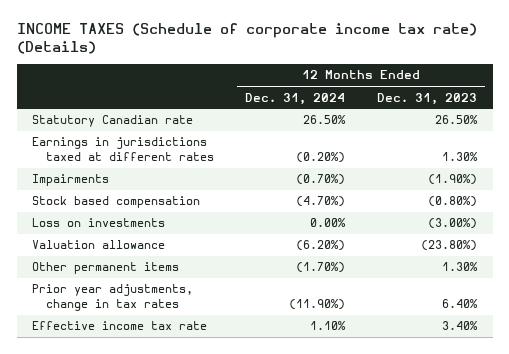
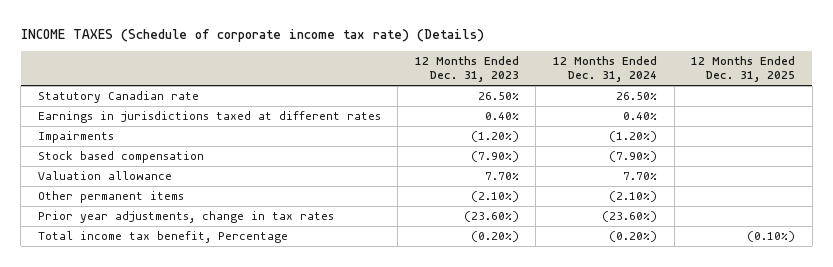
- | 12 Months Ended Dec. 31, 2024 | 12 Months Ended Dec. 31, 2023
+ | 12 Months Ended Dec. 31, 2023 | 12 Months Ended Dec. 31, 2024 | 12 Months Ended Dec. 31, 2025
- Earnings in jurisdictions taxed at different rates | (0.20%) | 1.30%
- Impairments | (0.70%) | (1.90%)
- Stock based compensation | (4.70%) | (0.80%)
- Loss on investments | 0.00% | (3.00%)
- Valuation allowance | (6.20%) | (23.80%)
- Other permanent items | (1.70%) | 1.30%
- Prior year adjustments, change in tax rates | (11.90%) | 6.40%
- Effective income tax rate | 1.10% | 3.40%
+ Earnings in jurisdictions taxed at different rates | 0.40% | 0.40% |
+ Impairments | (1.20%) | (1.20%) |
+ Stock based compensation | (7.90%) | (7.90%) |
+ Valuation allowance | 7.70% | 7.70% |
+ Other permanent items | (2.10%) | (2.10%) |
+ Prior year adjustments, change in tax rates | (23.60%) | (23.60%) |
+ Total income tax benefit, Percentage | (0.20%) | (0.20%) | (0.10%)

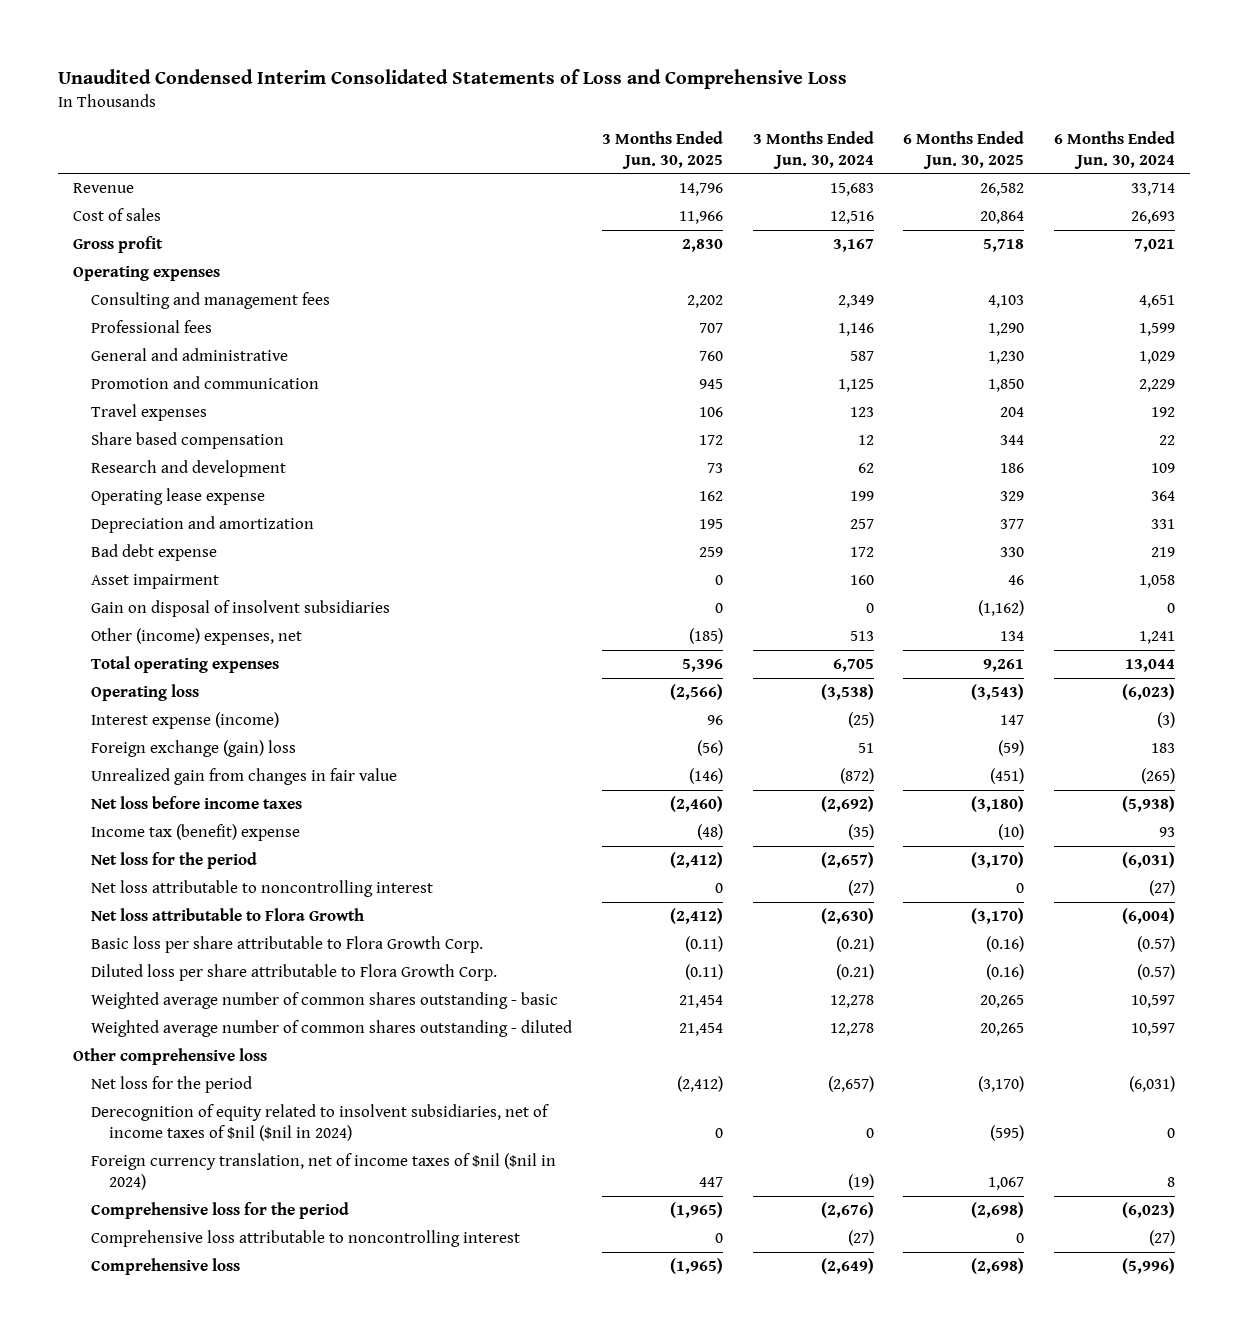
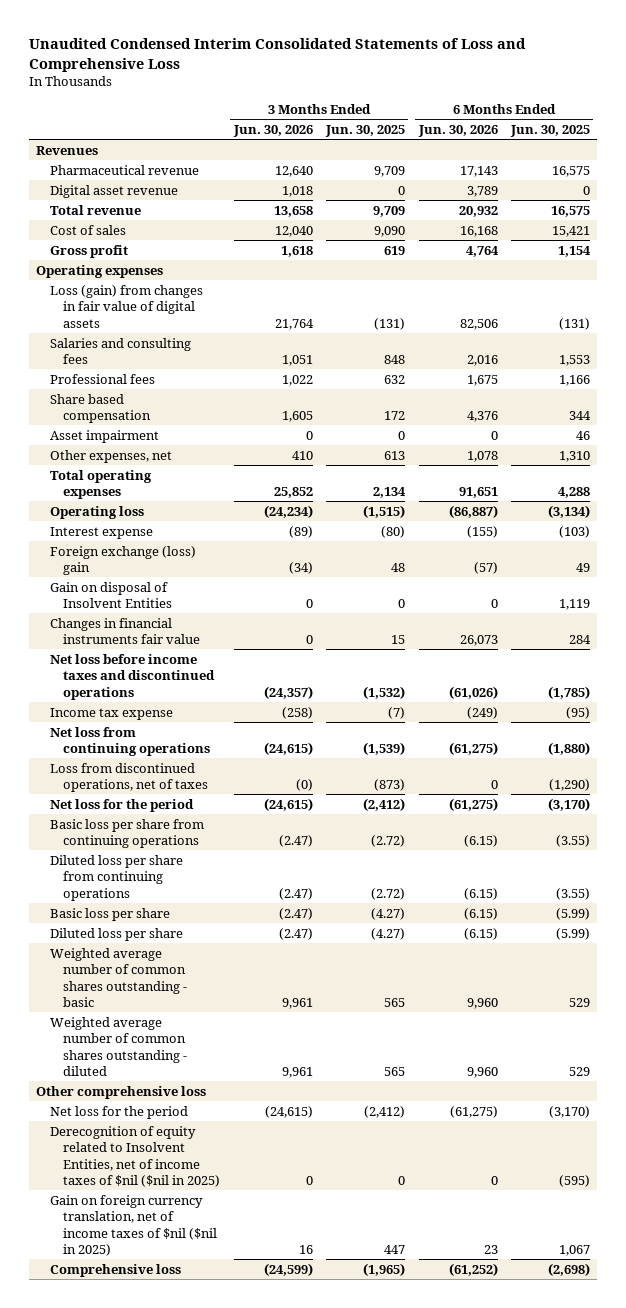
- | 3 Months Ended Jun. 30, 2025 | 3 Months Ended Jun. 30, 2024 | 6 Months Ended Jun. 30, 2025 | 6 Months Ended Jun. 30, 2024
+ | 3 Months Ended Jun. 30, 2026 | 3 Months Ended Jun. 30, 2025 | 6 Months Ended Jun. 30, 2026 | 6 Months Ended Jun. 30, 2025
- Revenue | 14,796 | 15,683 | 26,582 | 33,714
- Cost of sales | 11,966 | 12,516 | 20,864 | 26,693
- Gross profit | 2,830 | 3,167 | 5,718 | 7,021
+ Revenues
+ Pharmaceutical revenue | 12,640 | 9,709 | 17,143 | 16,575
+ Digital asset revenue | 1,018 | 0 | 3,789 | 0
+ Total revenue | 13,658 | 9,709 | 20,932 | 16,575
+ Cost of sales | 12,040 | 9,090 | 16,168 | 15,421
+ Gross profit | 1,618 | 619 | 4,764 | 1,154
- Consulting and management fees | 2,202 | 2,349 | 4,103 | 4,651
- Professional fees | 707 | 1,146 | 1,290 | 1,599
- General and administrative | 760 | 587 | 1,230 | 1,029
- Promotion and communication | 945 | 1,125 | 1,850 | 2,229
- Travel expenses | 106 | 123 | 204 | 192
+ Loss (gain) from changes in fair value of digital assets | 21,764 | (131) | 82,506 | (131)
+ Salaries and consulting fees | 1,051 | 848 | 2,016 | 1,553
+ Professional fees | 1,022 | 632 | 1,675 | 1,166
- Research and development | 73 | 62 | 186 | 109
- Operating lease expense | 162 | 199 | 329 | 364
- Depreciation and amortization | 195 | 257 | 377 | 331
- Bad debt expense | 259 | 172 | 330 | 219
- Gain on disposal of insolvent subsidiaries | 0 | 0 | (1,162) | 0
- Other (income) expenses, net | (185) | 513 | 134 | 1,241
- Total operating expenses | 5,396 | 6,705 | 9,261 | 13,044
- Operating loss | (2,566) | (3,538) | (3,543) | (6,023)
- Interest expense (income) | 96 | (25) | 147 | (3)
- Foreign exchange (gain) loss | (56) | 51 | (59) | 183
- Unrealized gain from changes in fair value | (146) | (872) | (451) | (265)
- Net loss before income taxes | (2,460) | (2,692) | (3,180) | (5,938)
- Income tax (benefit) expense | (48) | (35) | (10) | 93
+ Other expenses, net | 410 | 613 | 1,078 | 1,310
+ Total operating expenses | 25,852 | 2,134 | 91,651 | 4,288
+ Operating loss | (24,234) | (1,515) | (86,887) | (3,134)
+ Interest expense | (89) | (80) | (155) | (103)
+ Foreign exchange (loss) gain | (34) | 48 | (57) | 49
+ Gain on disposal of Insolvent Entities | 0 | 0 | 0 | 1,119
+ Changes in financial instruments fair value | 0 | 15 | 26,073 | 284
+ Net loss before income taxes and discontinued operations | (24,357) | (1,532) | (61,026) | (1,785)
+ Income tax expense | (258) | (7) | (249) | (95)
+ Net loss from continuing operations | (24,615) | (1,539) | (61,275) | (1,880)
+ Loss from discontinued operations, net of taxes | (0) | (873) | 0 | (1,290)
- Net loss attributable to noncontrolling interest | 0 | (27) | 0 | (27)
- Net loss attributable to Flora Growth | (2,412) | (2,630) | (3,170) | (6,004)
- Basic loss per share attributable to Flora Growth Corp. | (0.11) | (0.21) | (0.16) | (0.57)
- Diluted loss per share attributable to Flora Growth Corp. | (0.11) | (0.21) | (0.16) | (0.57)
- Weighted average number of common shares outstanding - basic | 21,454 | 12,278 | 20,265 | 10,597
- Weighted average number of common shares outstanding - diluted | 21,454 | 12,278 | 20,265 | 10,597
+ Basic loss per share from continuing operations | (2.47) | (2.72) | (6.15) | (3.55)
+ Diluted loss per share from continuing operations | (2.47) | (2.72) | (6.15) | (3.55)
+ Basic loss per share | (2.47) | (4.27) | (6.15) | (5.99)
+ Diluted loss per share | (2.47) | (4.27) | (6.15) | (5.99)
+ Weighted average number of common shares outstanding - basic | 9,961 | 565 | 9,960 | 529
+ Weighted average number of common shares outstanding - diluted | 9,961 | 565 | 9,960 | 529
- Derecognition of equity related to insolvent subsidiaries, net of income taxes of $nil ($nil in 2024) | 0 | 0 | (595) | 0
- Foreign currency translation, net of income taxes of $nil ($nil in 2024) | 447 | (19) | 1,067 | 8
- Comprehensive loss for the period | (1,965) | (2,676) | (2,698) | (6,023)
- Comprehensive loss attributable to noncontrolling interest | 0 | (27) | 0 | (27)
+ Derecognition of equity related to Insolvent Entities, net of income taxes of $nil ($nil in 2025) | 0 | 0 | 0 | (595)
+ Gain on foreign currency translation, net of income taxes of $nil ($nil in 2025) | 16 | 447 | 23 | 1,067

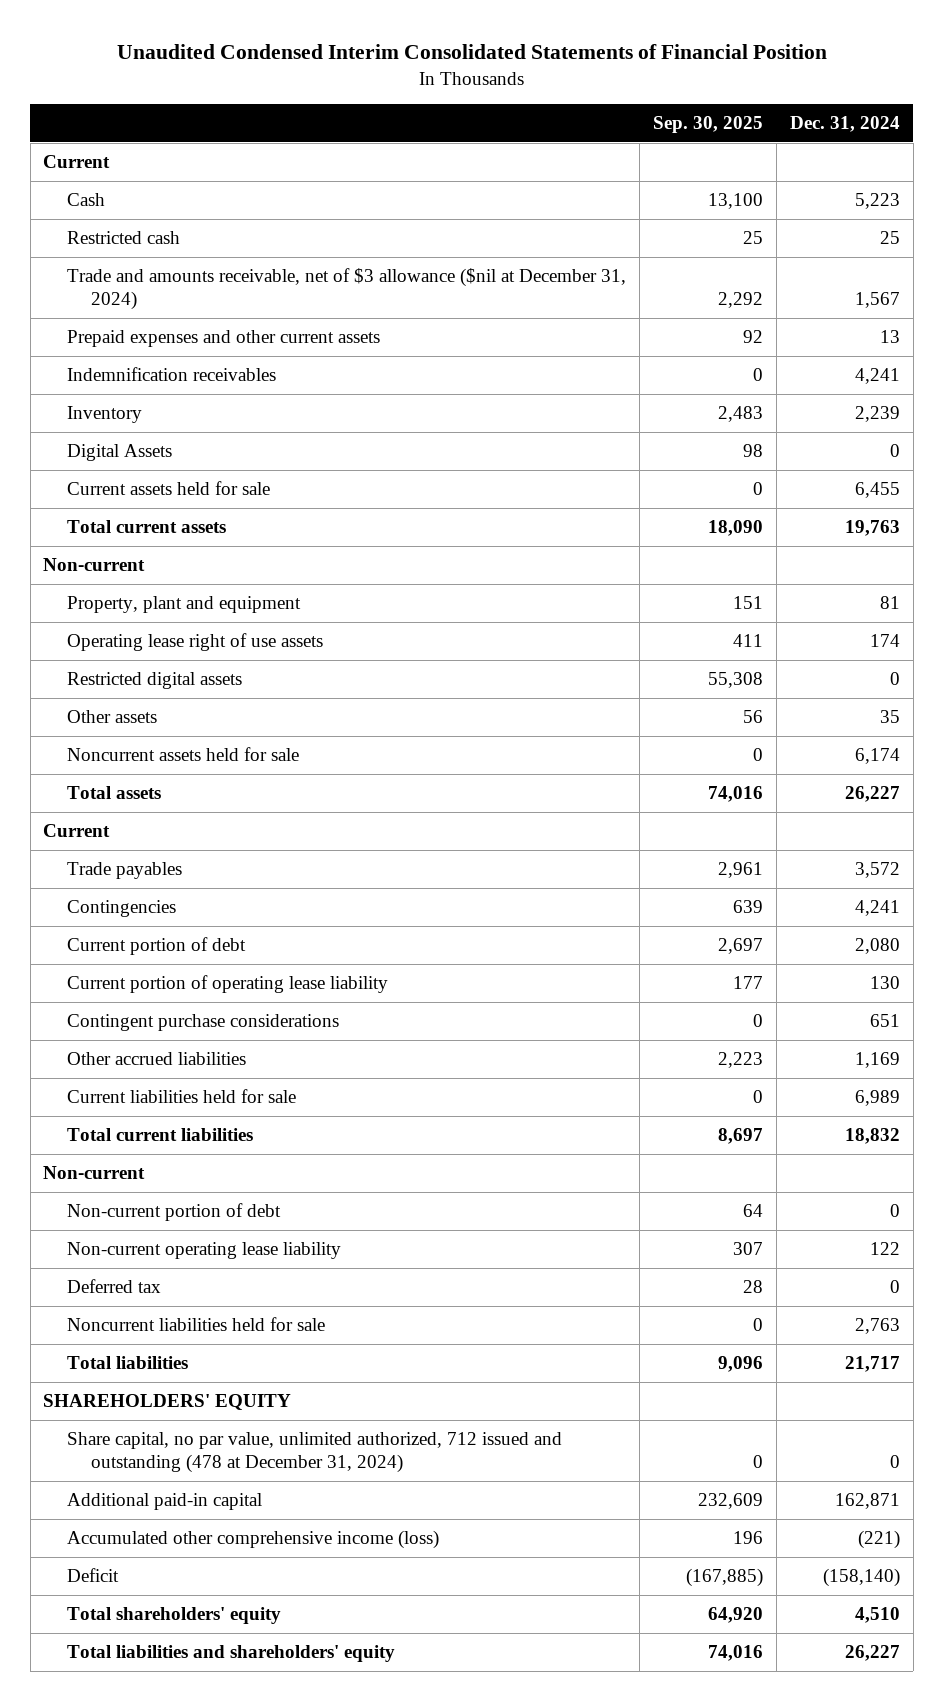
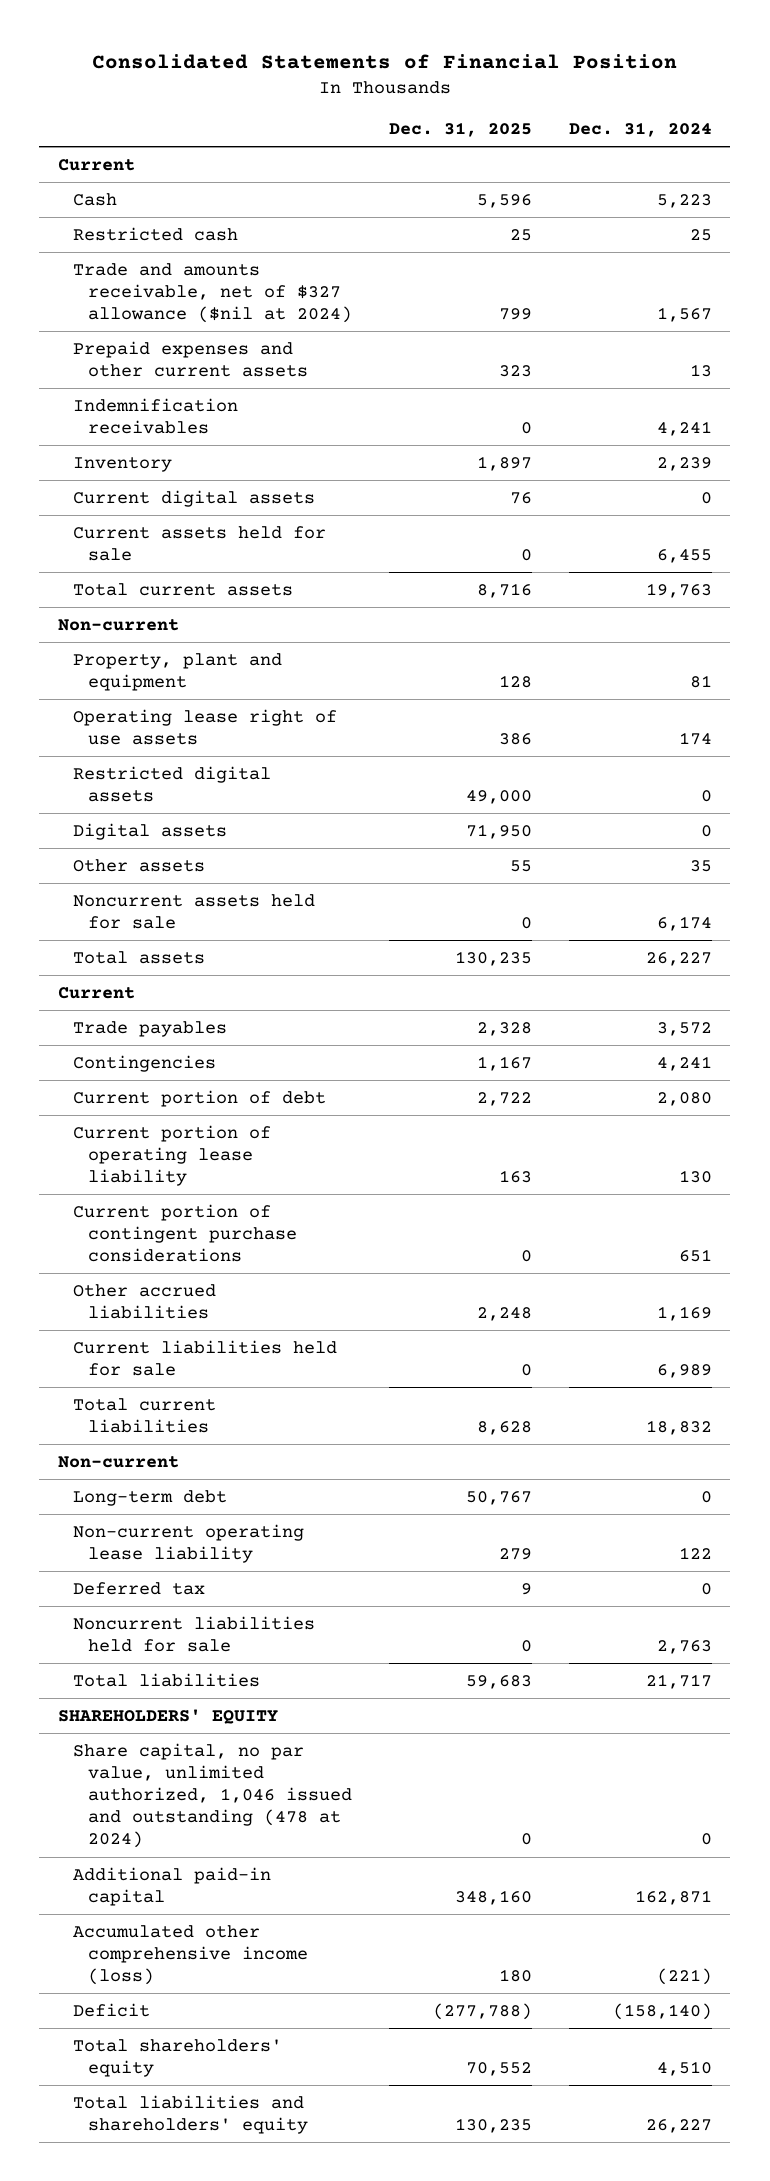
- Unaudited Condensed Interim Consolidated Statements of Financial Position
+ Consolidated Statements of Financial Position
- | Sep. 30, 2025 | Dec. 31, 2024
+ | Dec. 31, 2025 | Dec. 31, 2024
- Trade and amounts receivable, net of $3 allowance ($nil at December 31, 2024) | 2,292 | 1,567
+ Trade and amounts receivable, net of $327 allowance ($nil at 2024) | 799 | 1,567
- Digital Assets | 98 | 0
+ Current digital assets | 76 | 0
+ Digital assets | 71,950 | 0
- Contingent purchase considerations | 0 | 651
+ Current portion of contingent purchase considerations | 0 | 651
- Non-current portion of debt | 64 | 0
+ Long-term debt | 50,767 | 0
- Share capital, no par value, unlimited authorized, 712 issued and outstanding (478 at December 31, 2024) | 0 | 0
+ Share capital, no par value, unlimited authorized, 1,046 issued and outstanding (478 at 2024) | 0 | 0

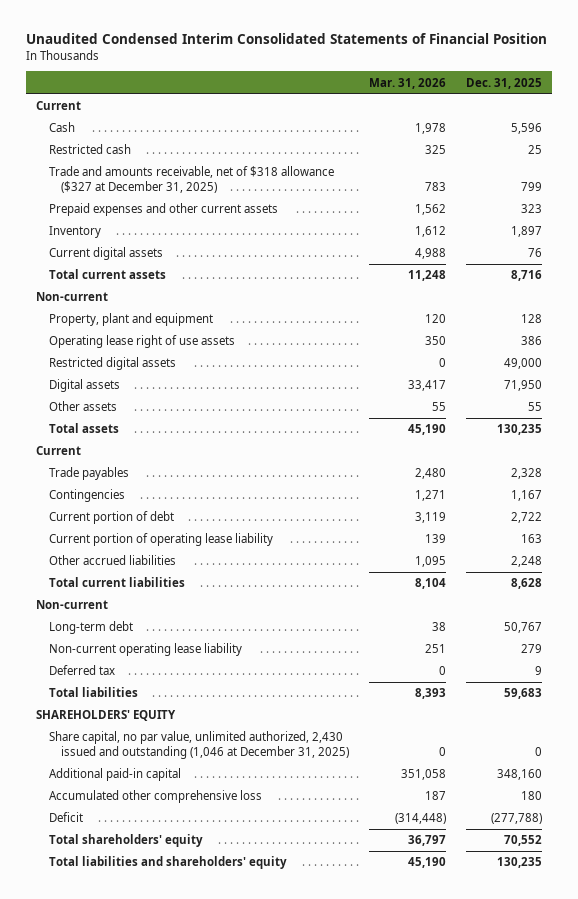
- Consolidated Statements of Financial Position
+ Unaudited Condensed Interim Consolidated Statements of Financial Position
- | Dec. 31, 2025 | Dec. 31, 2024
+ | Mar. 31, 2026 | Dec. 31, 2025
- Trade and amounts receivable, net of $327 allowance ($nil at 2024) | 799 | 1,567
+ Trade and amounts receivable, net of $318 allowance ($327 at December 31, 2025) | 783 | 799
- Indemnification receivables | 0 | 4,241
- Current assets held for sale | 0 | 6,455
- Noncurrent assets held for sale | 0 | 6,174
- Current portion of contingent purchase considerations | 0 | 651
- Current liabilities held for sale | 0 | 6,989
- Noncurrent liabilities held for sale | 0 | 2,763
- Share capital, no par value, unlimited authorized, 1,046 issued and outstanding (478 at 2024) | 0 | 0
+ Share capital, no par value, unlimited authorized, 2,430 issued and outstanding (1,046 at December 31, 2025) | 0 | 0
- Accumulated other comprehensive income (loss) | 180 | (221)
+ Accumulated other comprehensive loss | 187 | 180

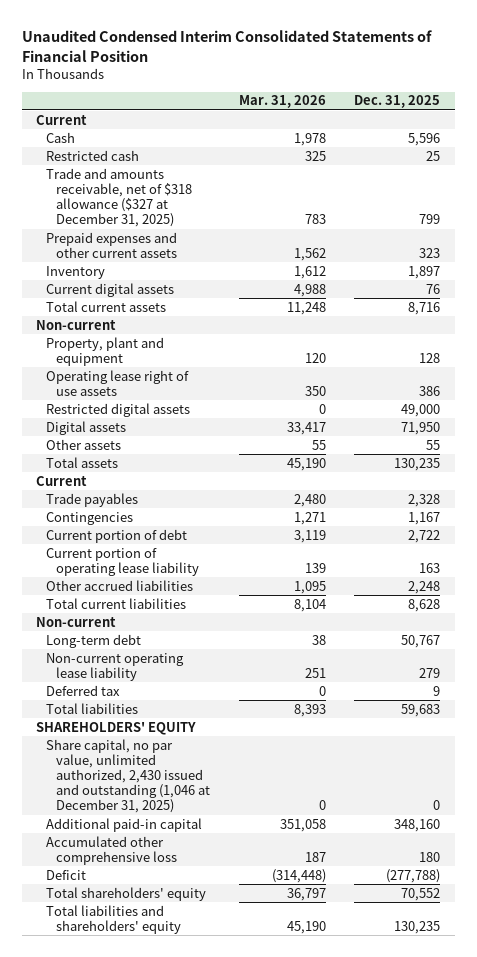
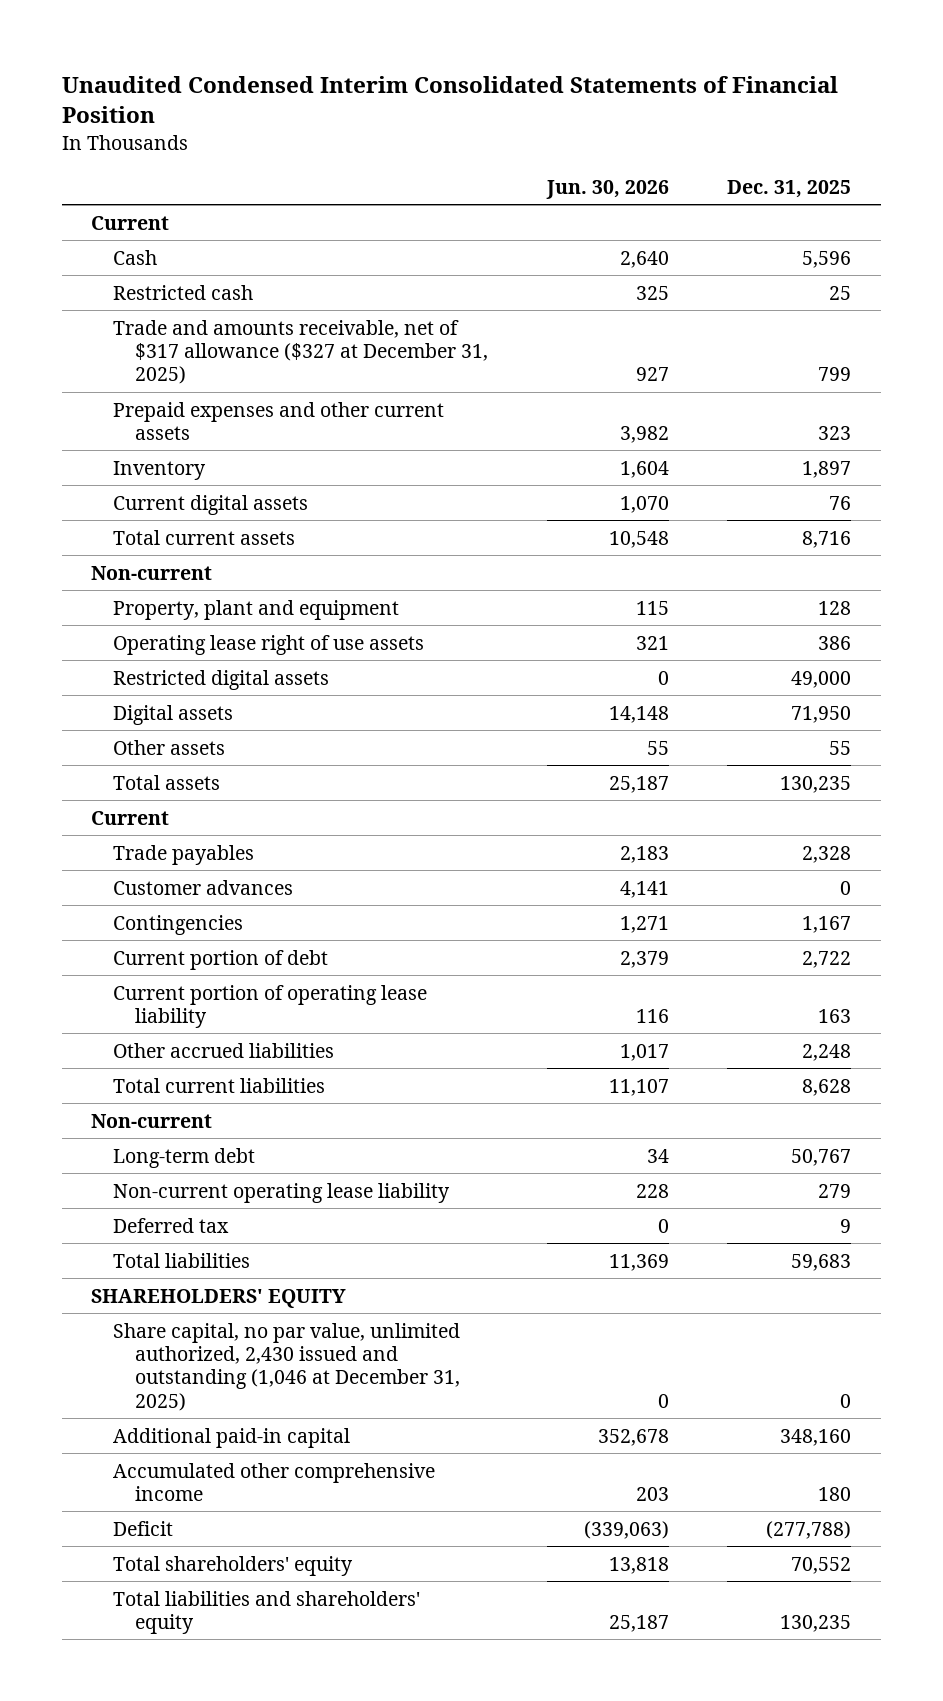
- | Mar. 31, 2026 | Dec. 31, 2025
+ | Jun. 30, 2026 | Dec. 31, 2025
- Trade and amounts receivable, net of $318 allowance ($327 at December 31, 2025) | 783 | 799
+ Trade and amounts receivable, net of $317 allowance ($327 at December 31, 2025) | 927 | 799
+ Customer advances | 4,141 | 0
- Accumulated other comprehensive loss | 187 | 180
+ Accumulated other comprehensive income | 203 | 180

